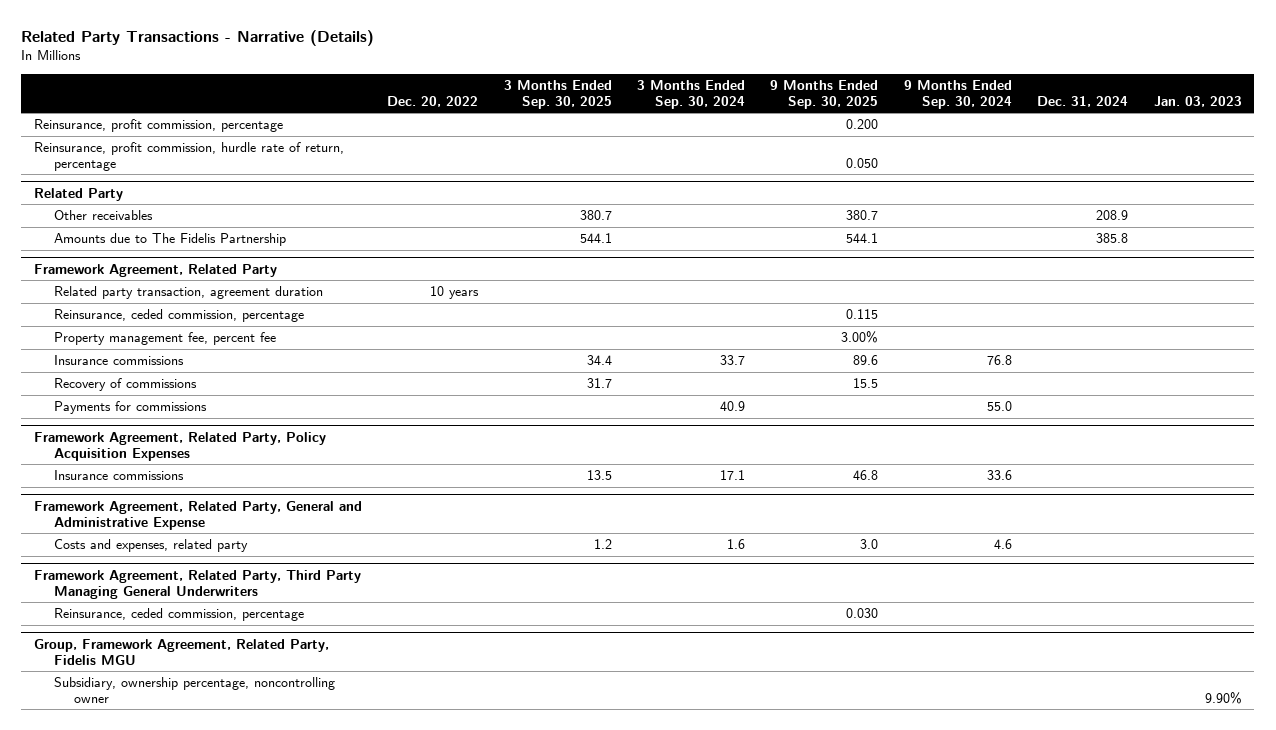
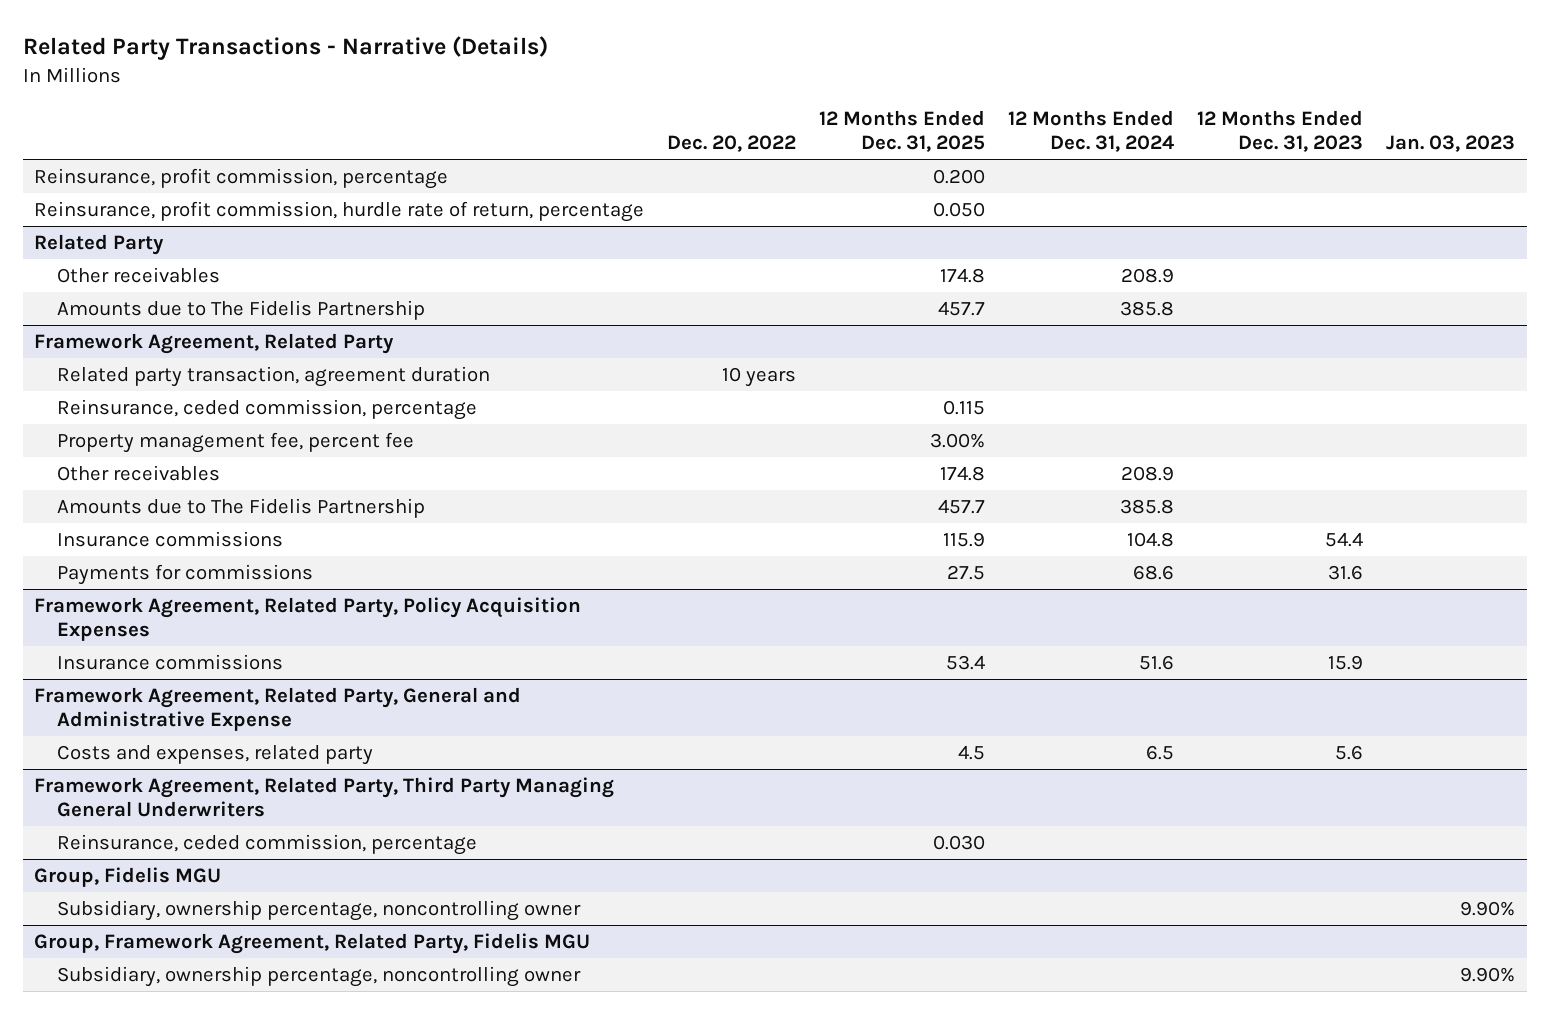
- | Dec. 20, 2022 | 3 Months Ended Sep. 30, 2025 | 3 Months Ended Sep. 30, 2024 | 9 Months Ended Sep. 30, 2025 | 9 Months Ended Sep. 30, 2024 | Dec. 31, 2024 | Jan. 03, 2023
+ | Dec. 20, 2022 | 12 Months Ended Dec. 31, 2025 | 12 Months Ended Dec. 31, 2024 | 12 Months Ended Dec. 31, 2023 | Jan. 03, 2023
@ Framework Agreement, Related Party
+ Other receivables | | 174.8 | 208.9 | |
+ Amounts due to The Fidelis Partnership | | 457.7 | 385.8 | |
- Recovery of commissions | | 31.7 | | 15.5 | | |
+ Group, Fidelis MGU
+ Subsidiary, ownership percentage, noncontrolling owner | | | | | 9.90%

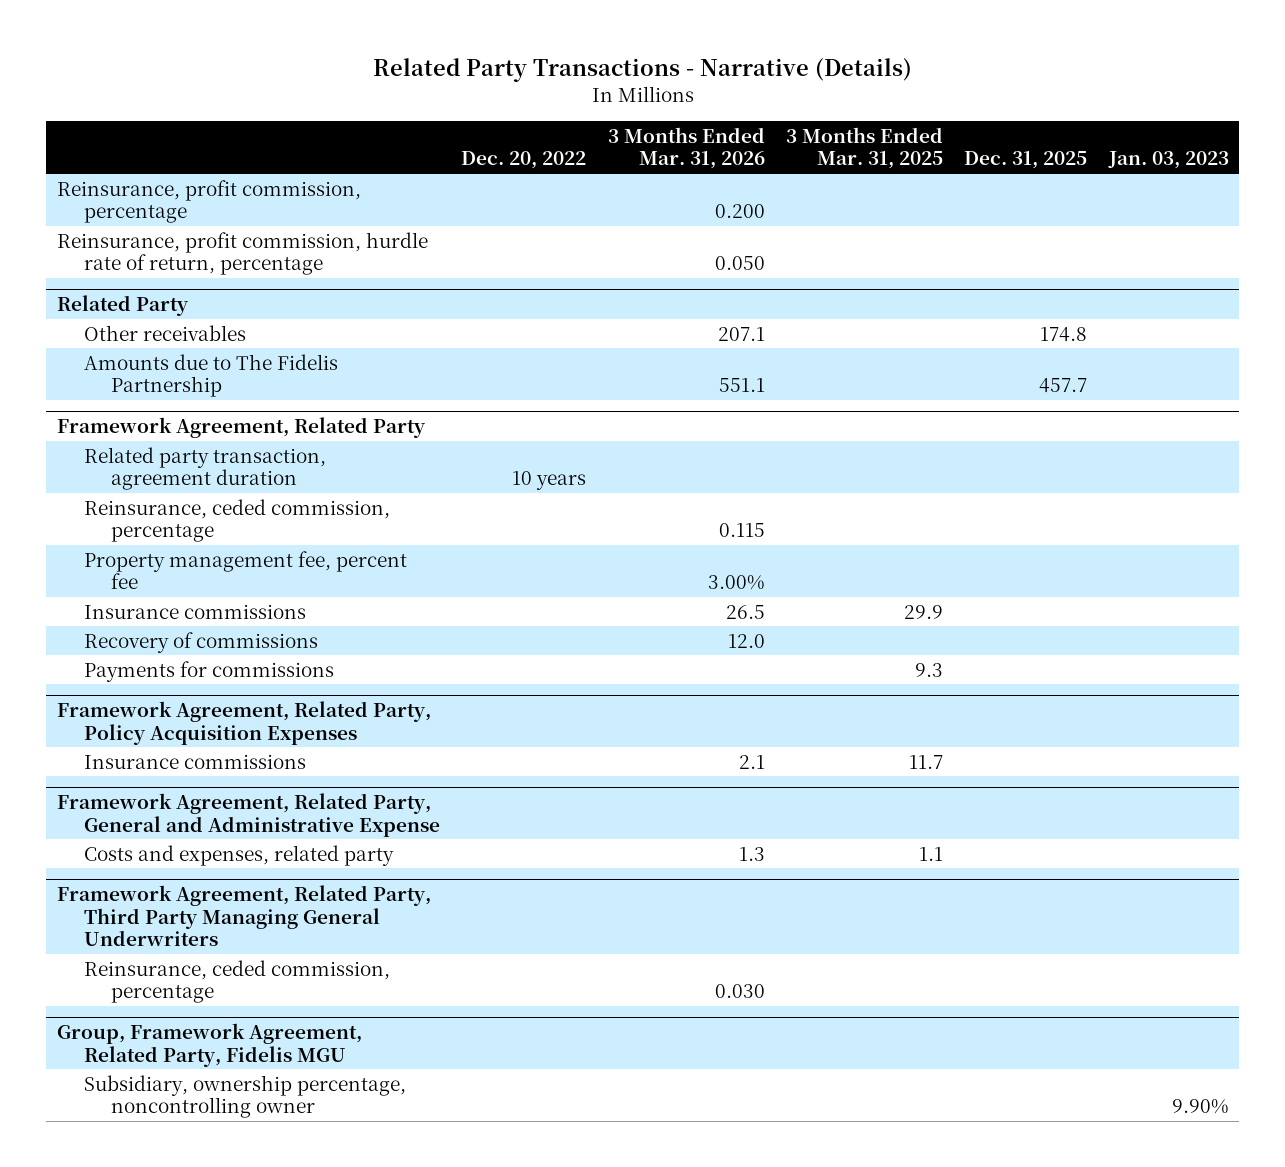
- | Dec. 20, 2022 | 12 Months Ended Dec. 31, 2025 | 12 Months Ended Dec. 31, 2024 | 12 Months Ended Dec. 31, 2023 | Jan. 03, 2023
+ | Dec. 20, 2022 | 3 Months Ended Mar. 31, 2026 | 3 Months Ended Mar. 31, 2025 | Dec. 31, 2025 | Jan. 03, 2023
@ Framework Agreement, Related Party
- Other receivables | | 174.8 | 208.9 | |
- Amounts due to The Fidelis Partnership | | 457.7 | 385.8 | |
+ Recovery of commissions | | 12.0 | | |
- Group, Fidelis MGU
- Subsidiary, ownership percentage, noncontrolling owner | | | | | 9.90%

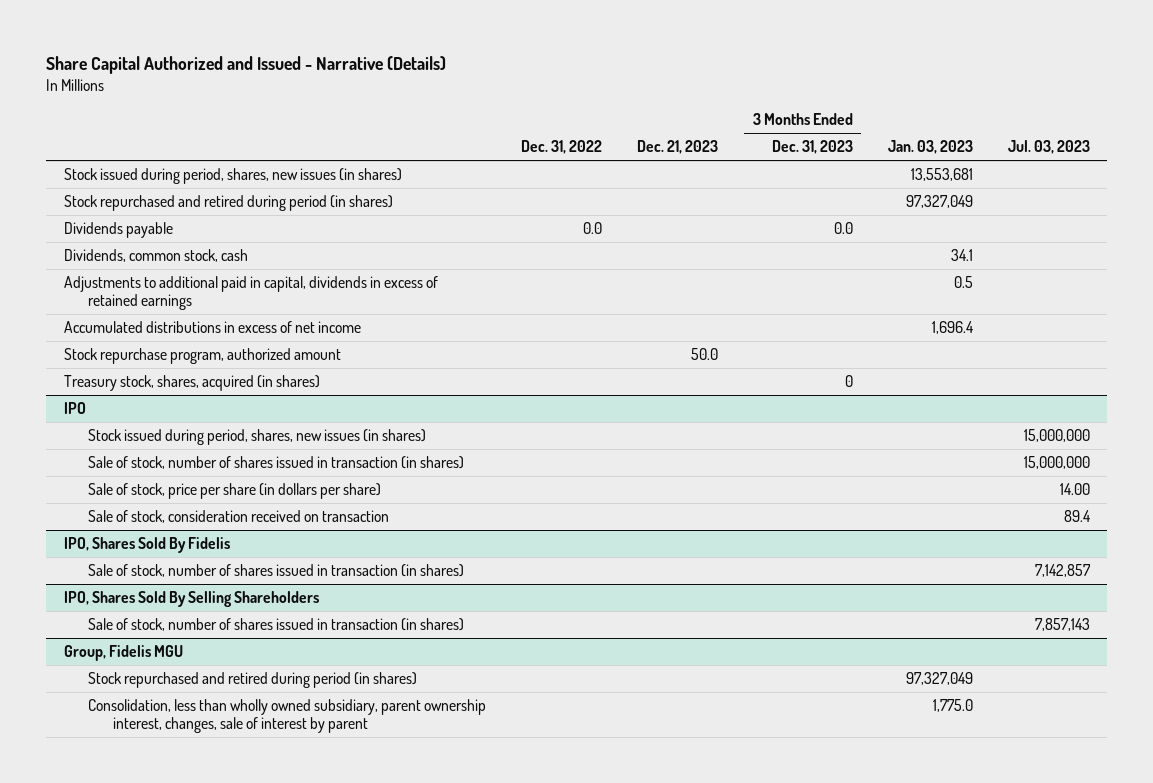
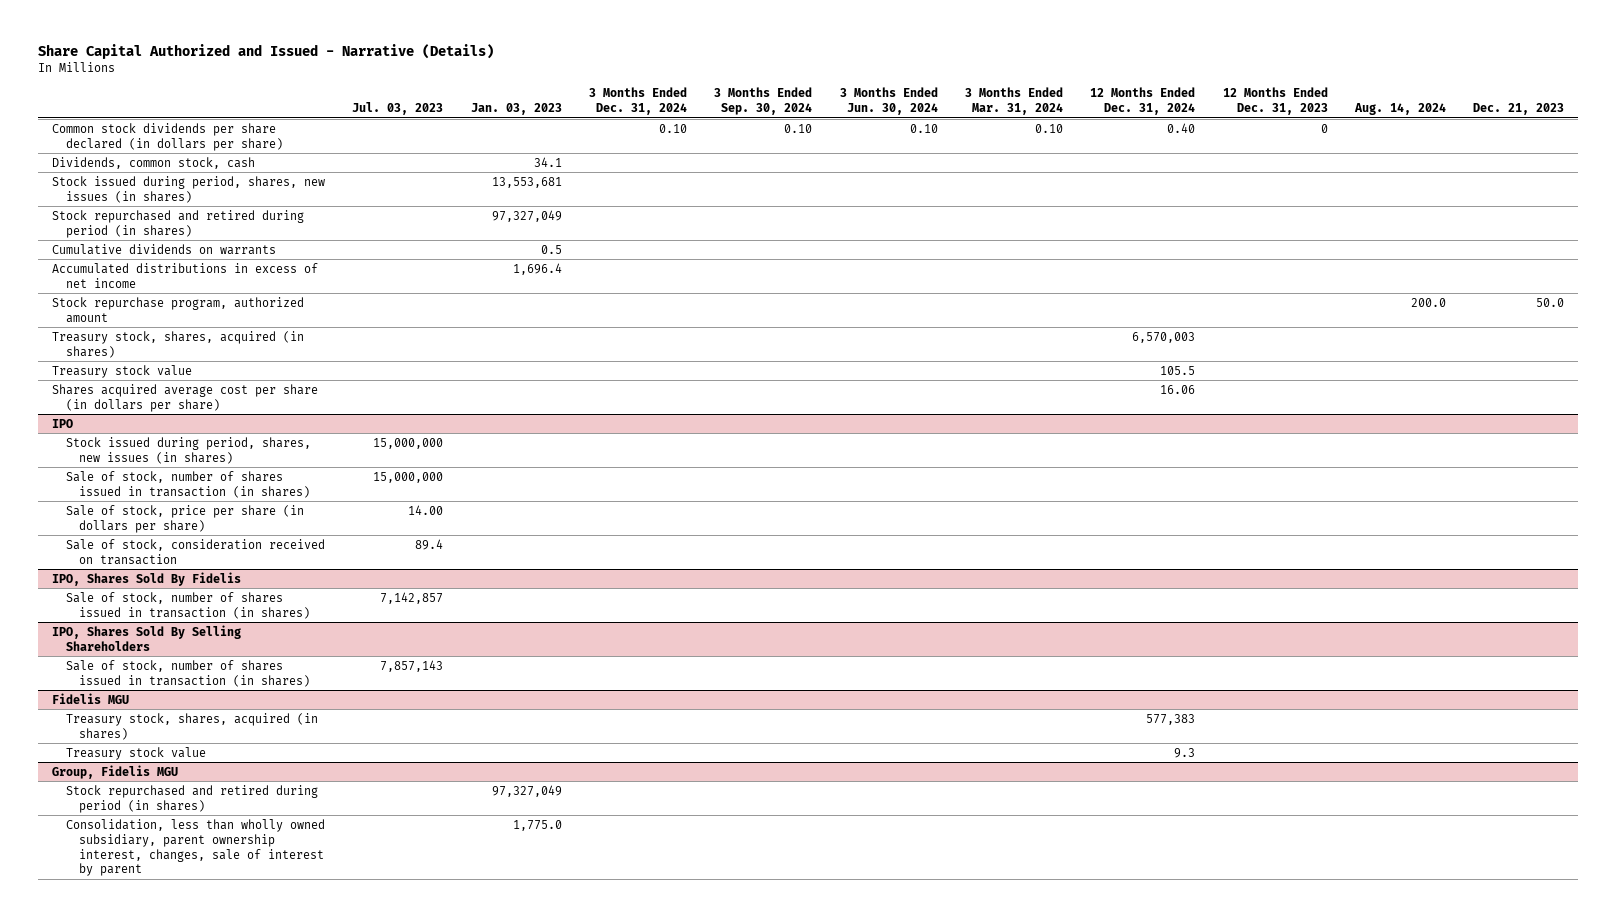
- | Dec. 31, 2022 | Dec. 21, 2023 | 3 Months Ended Dec. 31, 2023 | Jan. 03, 2023 | Jul. 03, 2023
+ | Jul. 03, 2023 | Jan. 03, 2023 | 3 Months Ended Dec. 31, 2024 | 3 Months Ended Sep. 30, 2024 | 3 Months Ended Jun. 30, 2024 | 3 Months Ended Mar. 31, 2024 | 12 Months Ended Dec. 31, 2024 | 12 Months Ended Dec. 31, 2023 | Aug. 14, 2024 | Dec. 21, 2023
+ Common stock dividends per share declared (in dollars per share) | | | 0.10 | 0.10 | 0.10 | 0.10 | 0.40 | 0 | |
moved up: Dividends, common stock, cash | | 34.1 | | | | | | | |
- Dividends payable | 0.0 | | 0.0 | |
- Adjustments to additional paid in capital, dividends in excess of retained earnings | | | | 0.5 |
+ Cumulative dividends on warrants | | 0.5 | | | | | | | |
+ Treasury stock value | | | | | | | 105.5 | | |
+ Shares acquired average cost per share (in dollars per share) | | | | | | | 16.06 | | |
+ Fidelis MGU
+ Treasury stock, shares, acquired (in shares) | | | | | | | 577,383 | | |
+ Treasury stock value | | | | | | | 9.3 | | |

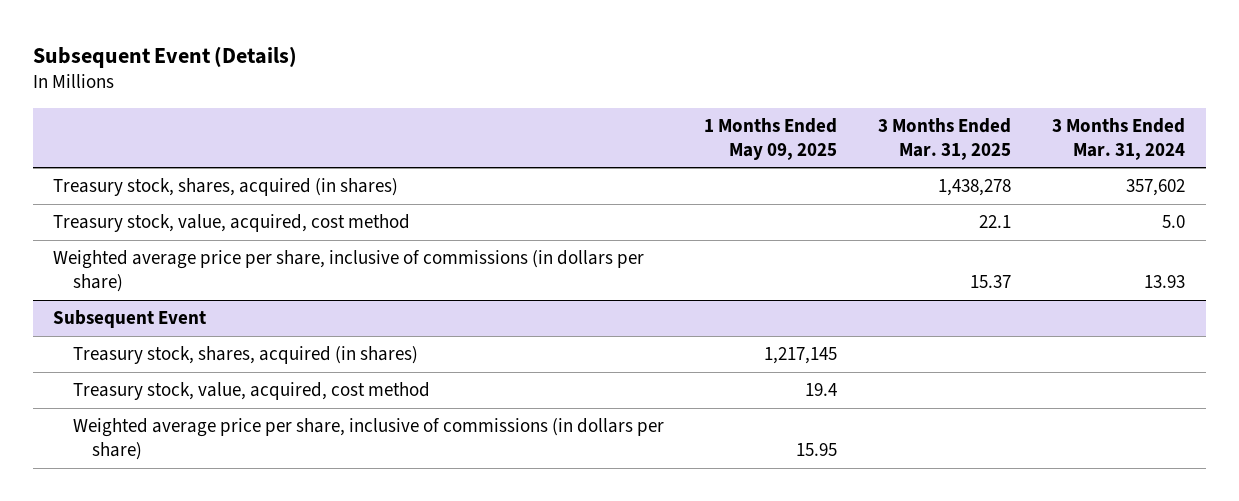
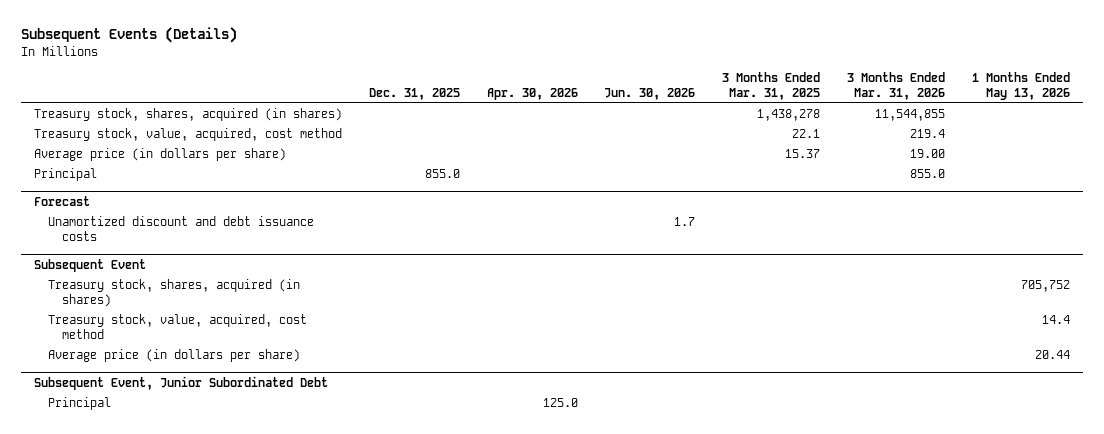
- Subsequent Event (Details)
+ Subsequent Events (Details)
- | 1 Months Ended May 09, 2025 | 3 Months Ended Mar. 31, 2025 | 3 Months Ended Mar. 31, 2024
+ | Dec. 31, 2025 | Apr. 30, 2026 | Jun. 30, 2026 | 3 Months Ended Mar. 31, 2025 | 3 Months Ended Mar. 31, 2026 | 1 Months Ended May 13, 2026
- Weighted average price per share, inclusive of commissions (in dollars per share) | | 15.37 | 13.93
+ Average price (in dollars per share) | | | | 15.37 | 19.00 |
+ Principal | 855.0 | | | | 855.0 |
+ Forecast
+ Unamortized discount and debt issuance costs | | | 1.7 | | |
@ Subsequent Event
- Weighted average price per share, inclusive of commissions (in dollars per share) | 15.95 | |
+ Average price (in dollars per share) | | | | | | 20.44
+ Subsequent Event, Junior Subordinated Debt
+ Principal | | 125.0 | | | |

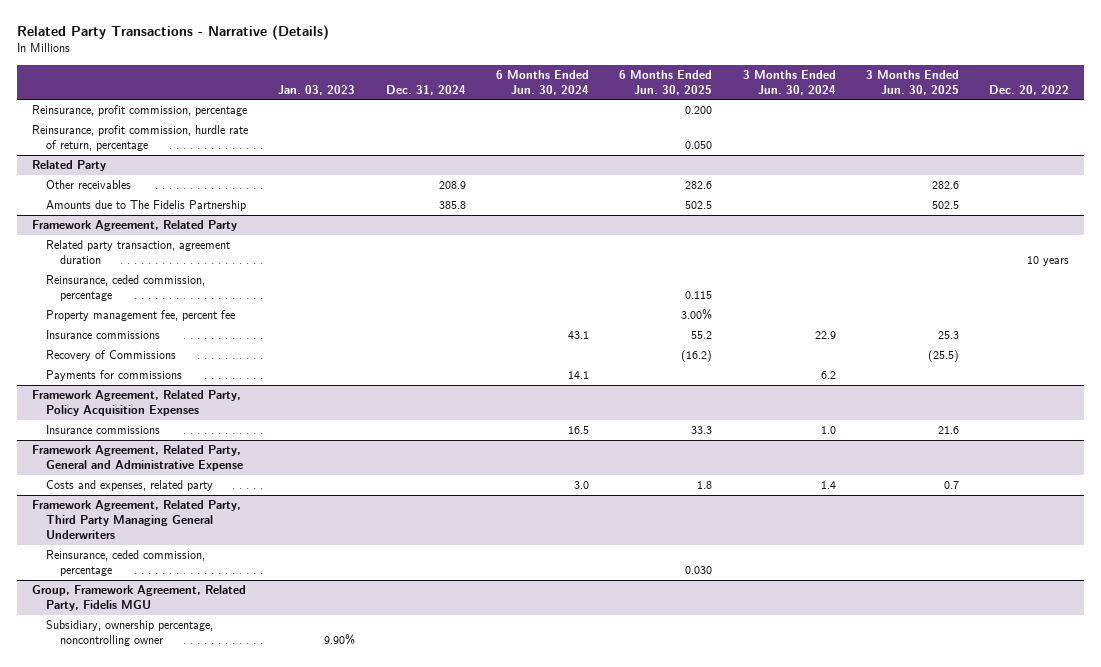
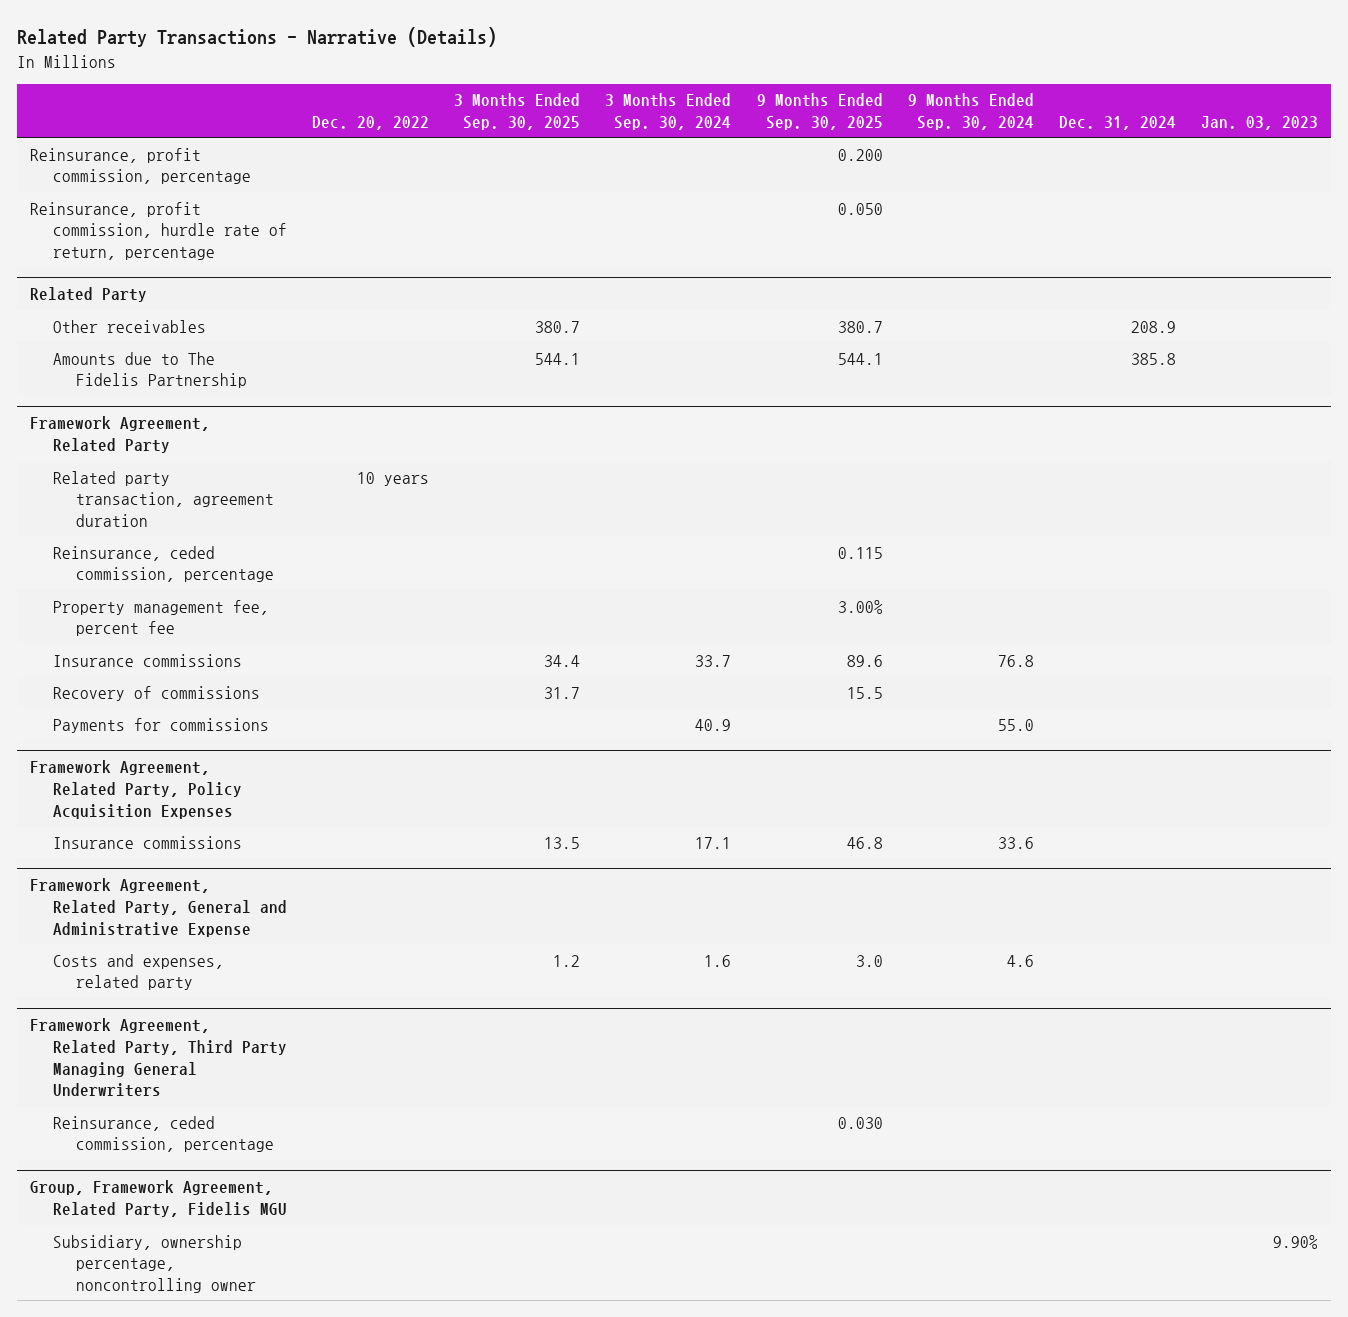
- | Jan. 03, 2023 | Dec. 31, 2024 | 6 Months Ended Jun. 30, 2024 | 6 Months Ended Jun. 30, 2025 | 3 Months Ended Jun. 30, 2024 | 3 Months Ended Jun. 30, 2025 | Dec. 20, 2022
+ | Dec. 20, 2022 | 3 Months Ended Sep. 30, 2025 | 3 Months Ended Sep. 30, 2024 | 9 Months Ended Sep. 30, 2025 | 9 Months Ended Sep. 30, 2024 | Dec. 31, 2024 | Jan. 03, 2023
@ Framework Agreement, Related Party
- Recovery of Commissions | | | | (16.2) | | (25.5) |
+ Recovery of commissions | | 31.7 | | 15.5 | | |

